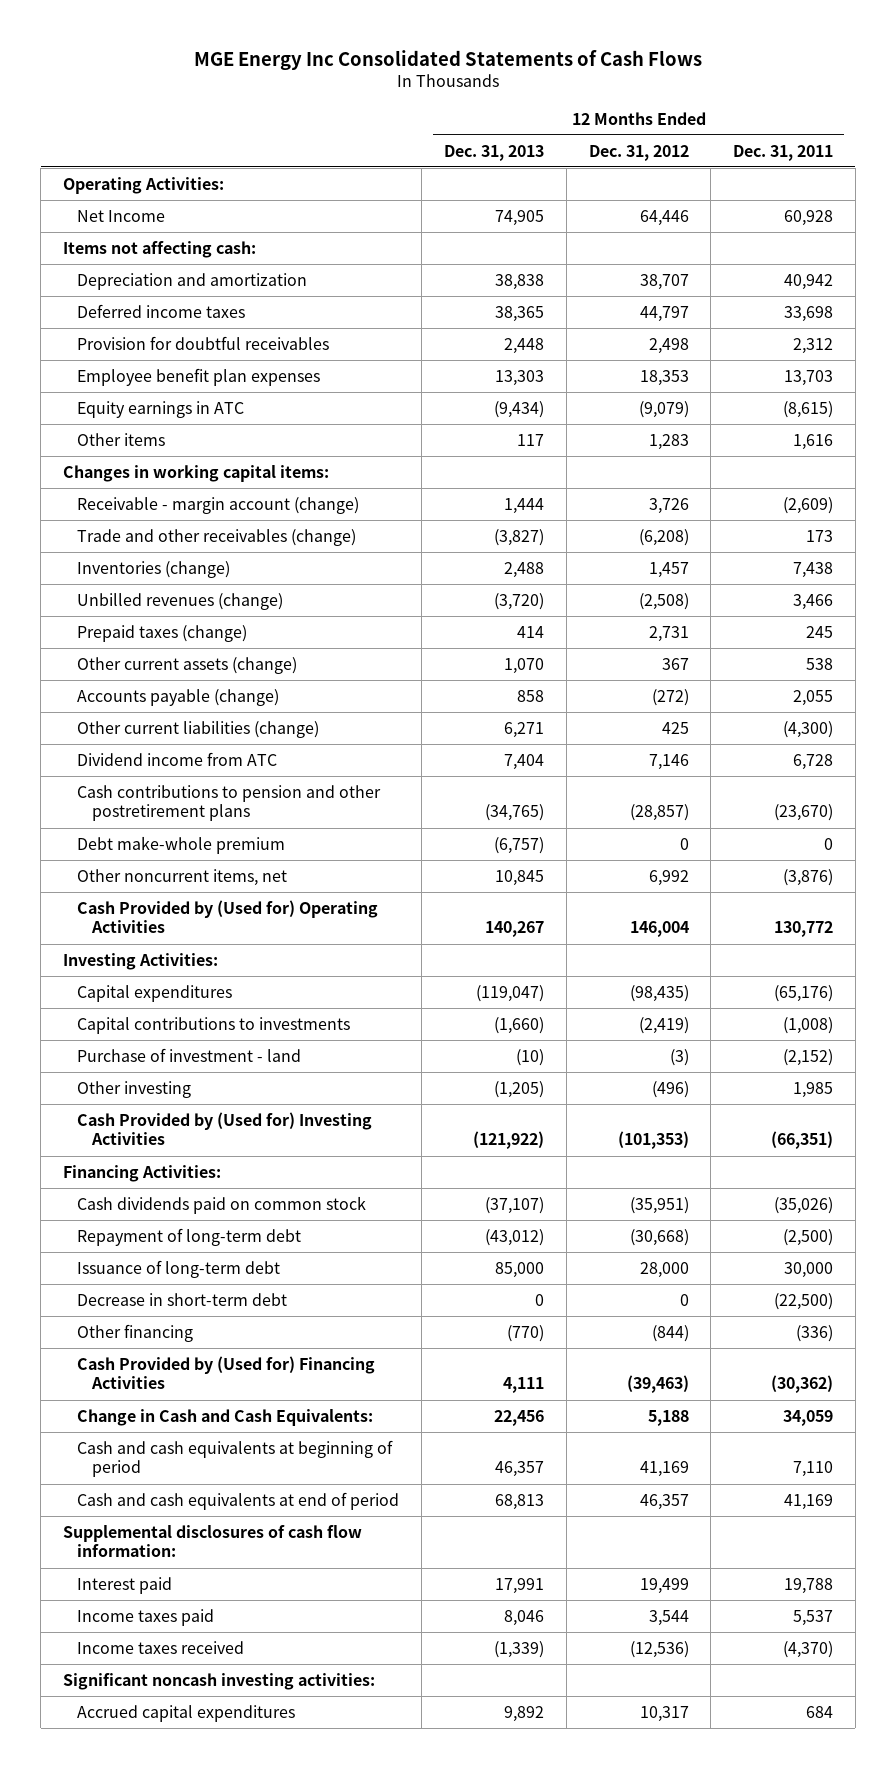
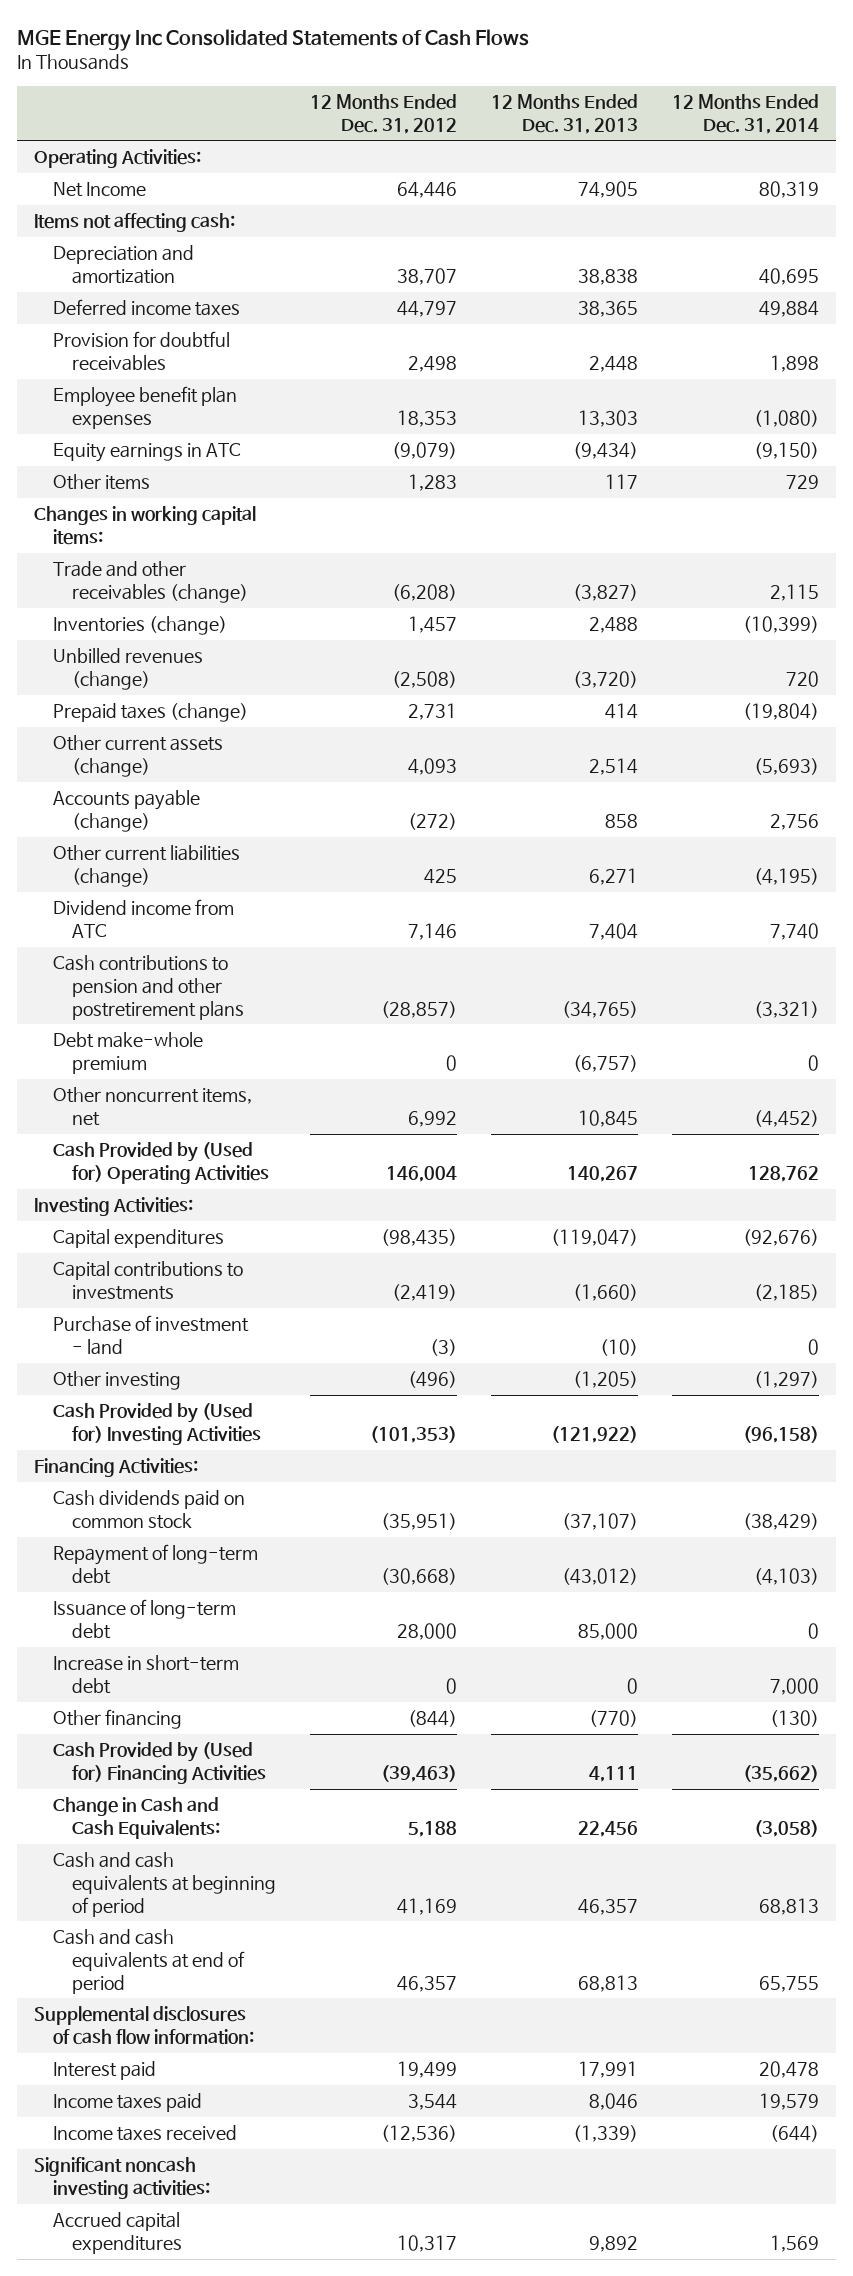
- | 12 Months Ended Dec. 31, 2013 | 12 Months Ended Dec. 31, 2012 | 12 Months Ended Dec. 31, 2011
+ | 12 Months Ended Dec. 31, 2012 | 12 Months Ended Dec. 31, 2013 | 12 Months Ended Dec. 31, 2014
- Receivable - margin account (change) | 1,444 | 3,726 | (2,609)
- Other current assets (change) | 1,070 | 367 | 538
+ Other current assets (change) | 4,093 | 2,514 | (5,693)
- Decrease in short-term debt | 0 | 0 | (22,500)
+ Increase in short-term debt | 0 | 0 | 7,000

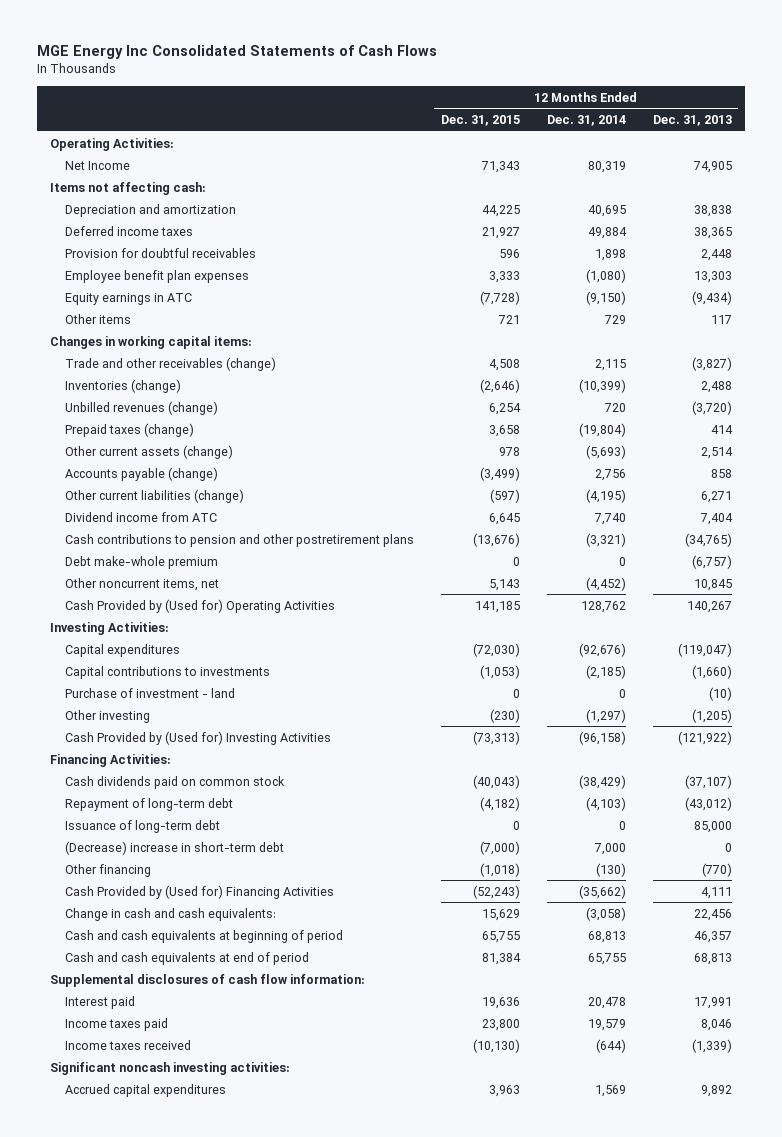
- | 12 Months Ended Dec. 31, 2012 | 12 Months Ended Dec. 31, 2013 | 12 Months Ended Dec. 31, 2014
+ | 12 Months Ended Dec. 31, 2015 | 12 Months Ended Dec. 31, 2014 | 12 Months Ended Dec. 31, 2013
- Increase in short-term debt | 0 | 0 | 7,000
+ (Decrease) increase in short-term debt | (7,000) | 7,000 | 0
- Change in Cash and Cash Equivalents: | 5,188 | 22,456 | (3,058)
+ Change in cash and cash equivalents: | 15,629 | (3,058) | 22,456

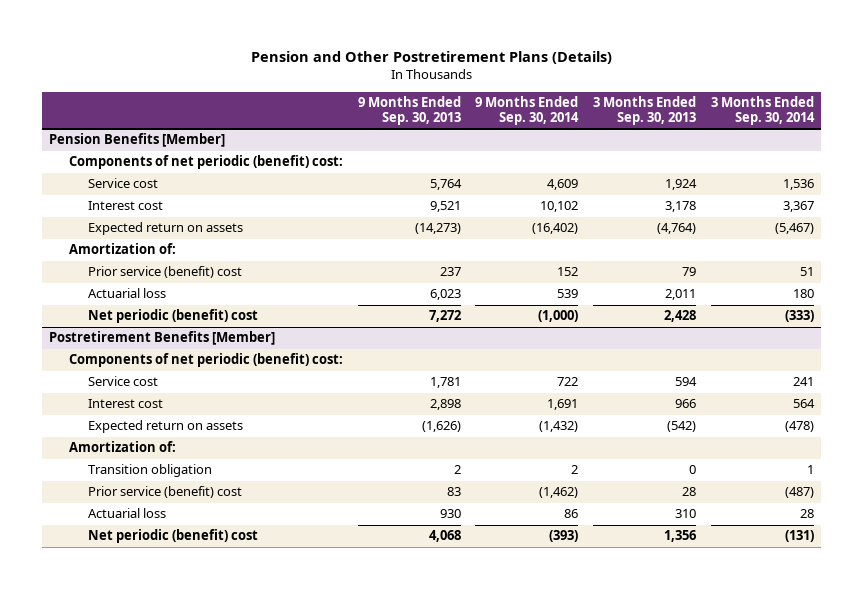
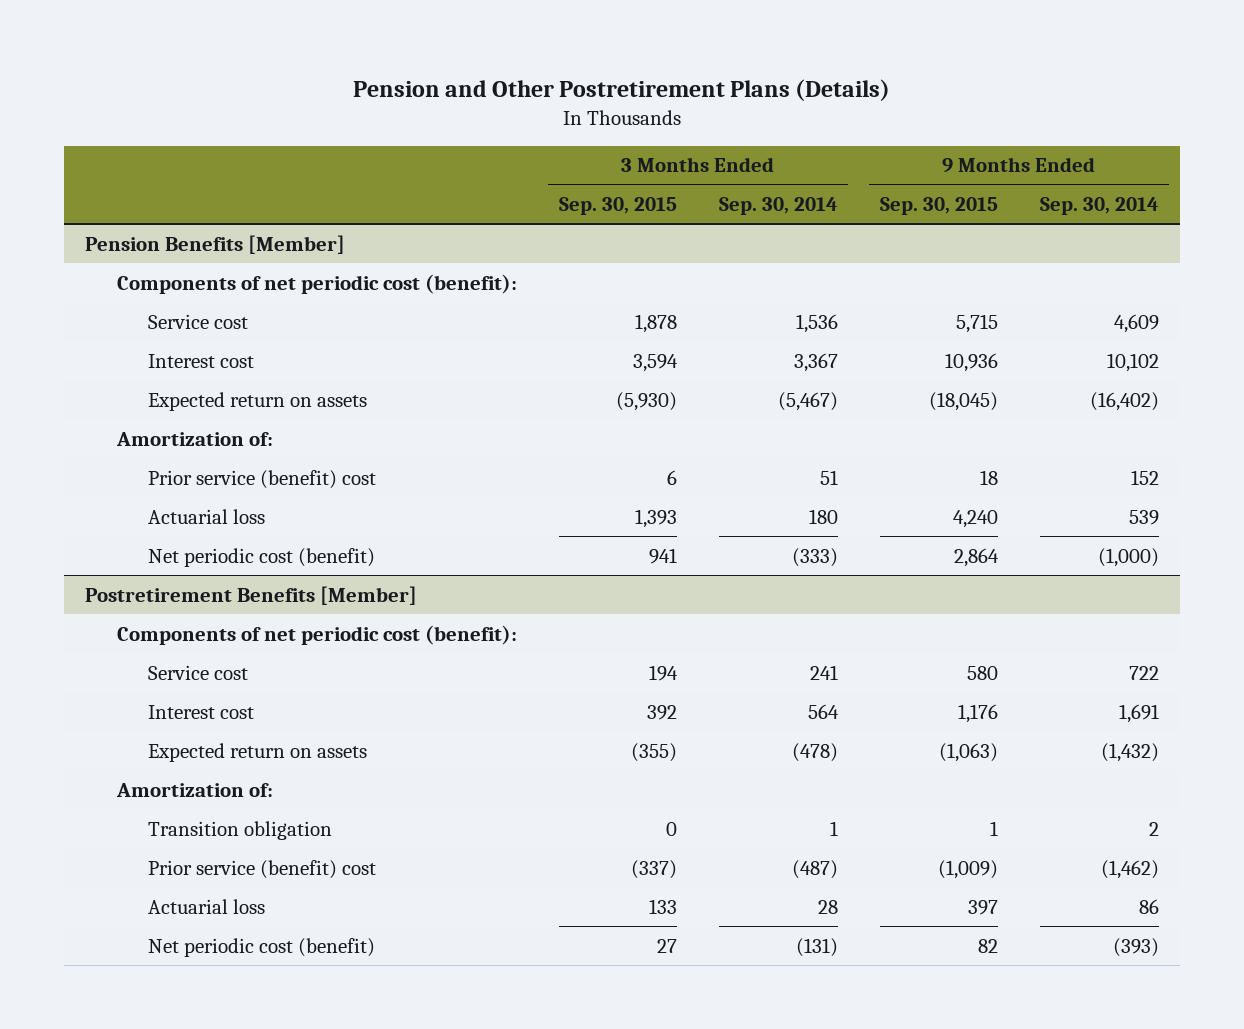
- | 9 Months Ended Sep. 30, 2013 | 9 Months Ended Sep. 30, 2014 | 3 Months Ended Sep. 30, 2013 | 3 Months Ended Sep. 30, 2014
+ | 3 Months Ended Sep. 30, 2015 | 3 Months Ended Sep. 30, 2014 | 9 Months Ended Sep. 30, 2015 | 9 Months Ended Sep. 30, 2014
@ Pension Benefits [Member]
- Components of net periodic (benefit) cost:
+ Components of net periodic cost (benefit):
- Net periodic (benefit) cost | 7,272 | (1,000) | 2,428 | (333)
+ Net periodic cost (benefit) | 941 | (333) | 2,864 | (1,000)
@ Postretirement Benefits [Member]
- Components of net periodic (benefit) cost:
+ Components of net periodic cost (benefit):
- Net periodic (benefit) cost | 4,068 | (393) | 1,356 | (131)
+ Net periodic cost (benefit) | 27 | (131) | 82 | (393)

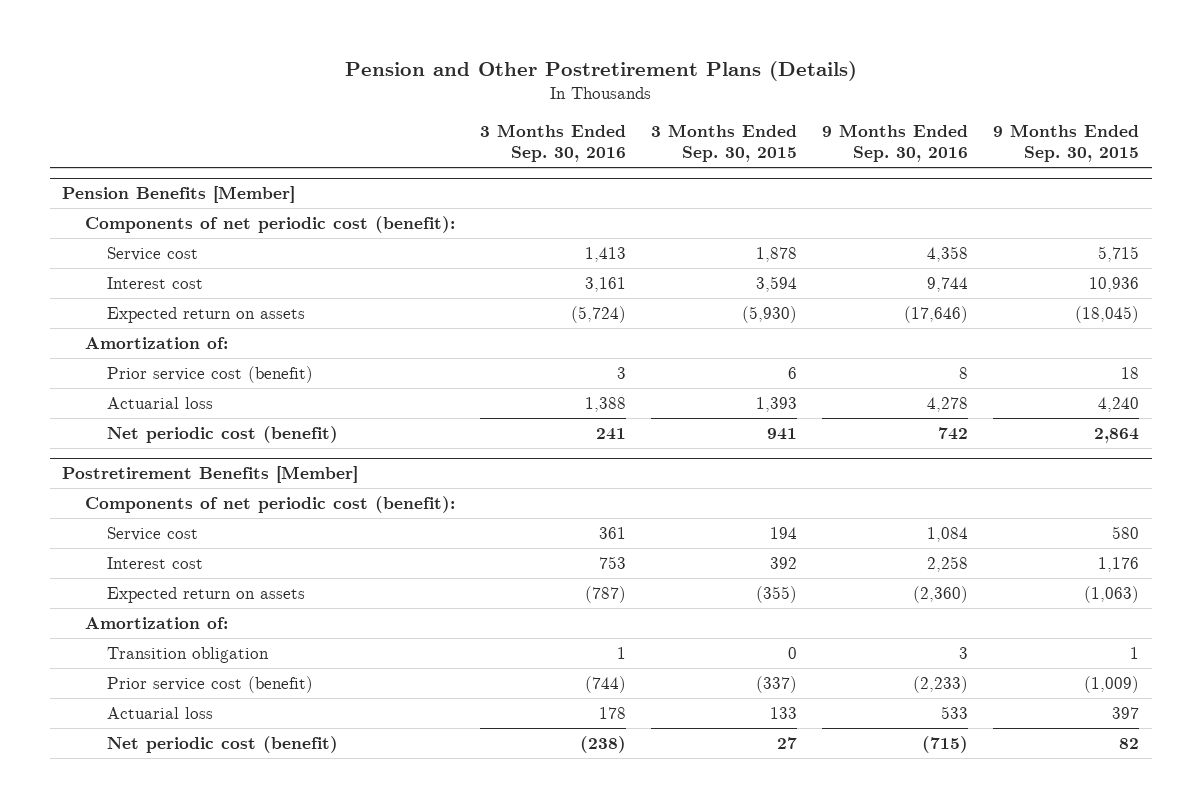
- | 3 Months Ended Sep. 30, 2015 | 3 Months Ended Sep. 30, 2014 | 9 Months Ended Sep. 30, 2015 | 9 Months Ended Sep. 30, 2014
+ | 3 Months Ended Sep. 30, 2016 | 3 Months Ended Sep. 30, 2015 | 9 Months Ended Sep. 30, 2016 | 9 Months Ended Sep. 30, 2015
@ Pension Benefits [Member]
- Prior service (benefit) cost | 6 | 51 | 18 | 152
+ Prior service cost (benefit) | 3 | 6 | 8 | 18
@ Postretirement Benefits [Member]
- Prior service (benefit) cost | (337) | (487) | (1,009) | (1,462)
+ Prior service cost (benefit) | (744) | (337) | (2,233) | (1,009)

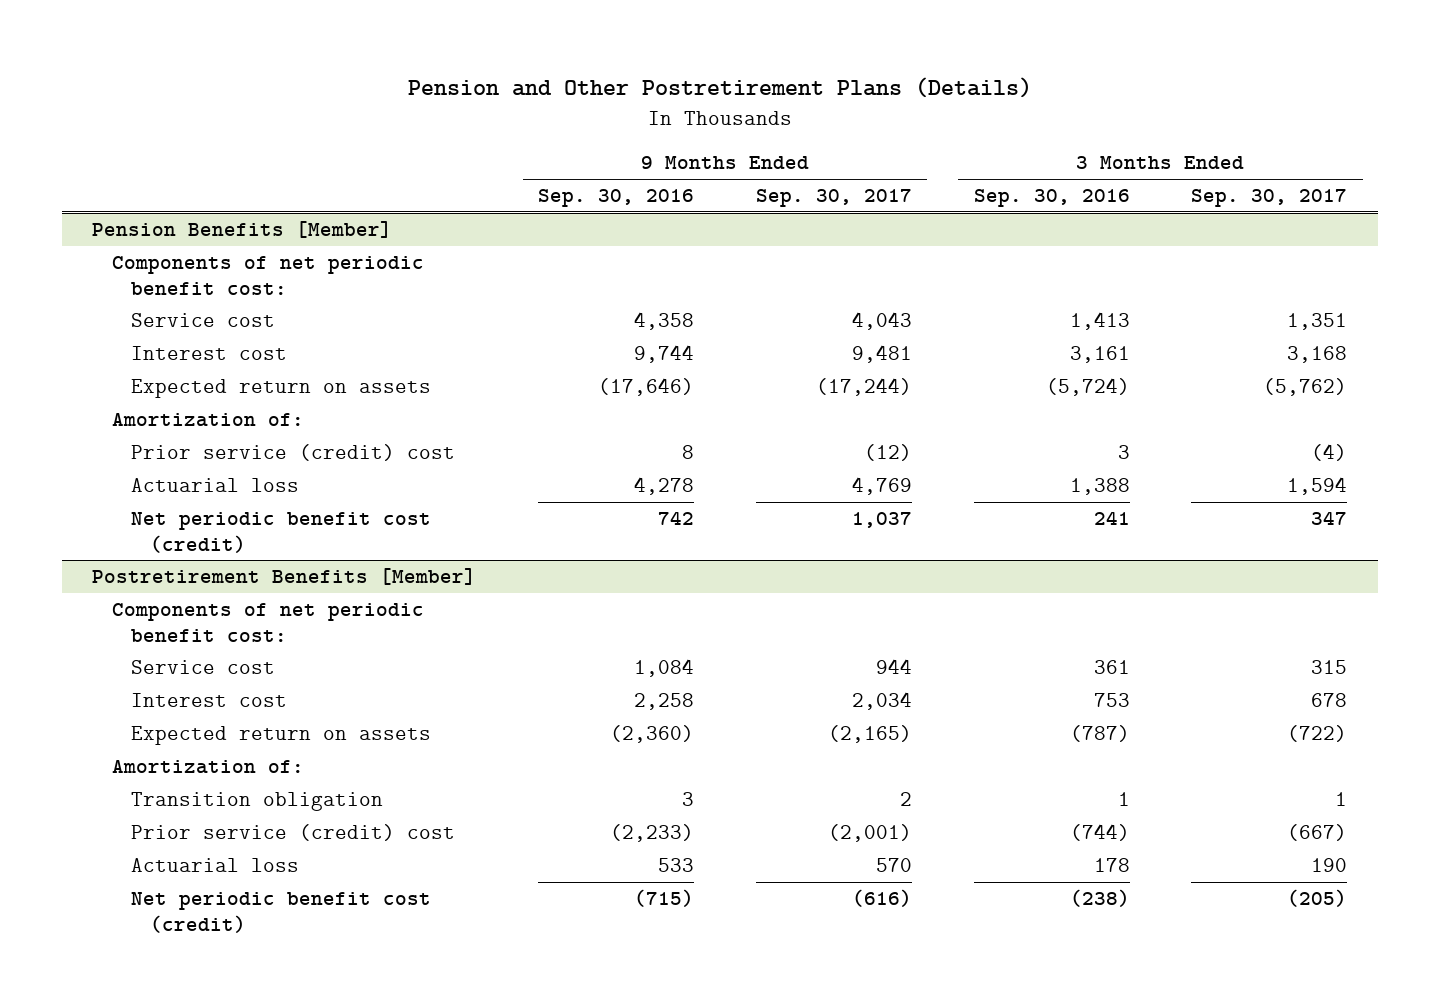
- | 3 Months Ended Sep. 30, 2016 | 3 Months Ended Sep. 30, 2015 | 9 Months Ended Sep. 30, 2016 | 9 Months Ended Sep. 30, 2015
+ | 9 Months Ended Sep. 30, 2016 | 9 Months Ended Sep. 30, 2017 | 3 Months Ended Sep. 30, 2016 | 3 Months Ended Sep. 30, 2017
@ Pension Benefits [Member]
- Components of net periodic cost (benefit):
+ Components of net periodic benefit cost:
- Prior service cost (benefit) | 3 | 6 | 8 | 18
+ Prior service (credit) cost | 8 | (12) | 3 | (4)
- Net periodic cost (benefit) | 241 | 941 | 742 | 2,864
+ Net periodic benefit cost (credit) | 742 | 1,037 | 241 | 347
@ Postretirement Benefits [Member]
- Components of net periodic cost (benefit):
+ Components of net periodic benefit cost:
- Prior service cost (benefit) | (744) | (337) | (2,233) | (1,009)
+ Prior service (credit) cost | (2,233) | (2,001) | (744) | (667)
- Net periodic cost (benefit) | (238) | 27 | (715) | 82
+ Net periodic benefit cost (credit) | (715) | (616) | (238) | (205)

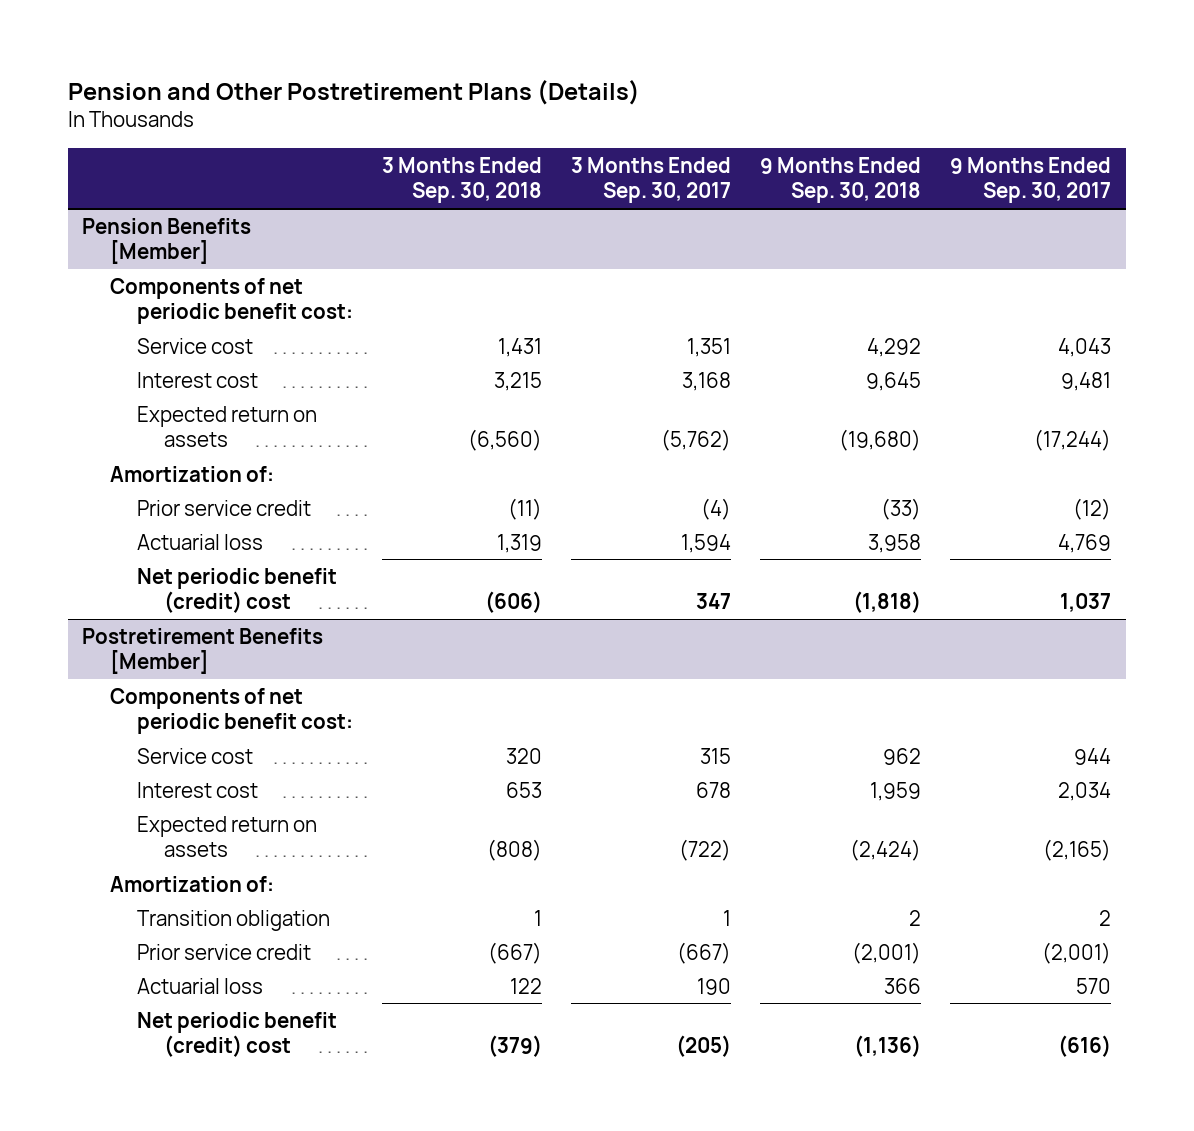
- | 9 Months Ended Sep. 30, 2016 | 9 Months Ended Sep. 30, 2017 | 3 Months Ended Sep. 30, 2016 | 3 Months Ended Sep. 30, 2017
+ | 3 Months Ended Sep. 30, 2018 | 3 Months Ended Sep. 30, 2017 | 9 Months Ended Sep. 30, 2018 | 9 Months Ended Sep. 30, 2017
@ Pension Benefits [Member]
- Prior service (credit) cost | 8 | (12) | 3 | (4)
+ Prior service credit | (11) | (4) | (33) | (12)
- Net periodic benefit cost (credit) | 742 | 1,037 | 241 | 347
+ Net periodic benefit (credit) cost | (606) | 347 | (1,818) | 1,037
@ Postretirement Benefits [Member]
- Prior service (credit) cost | (2,233) | (2,001) | (744) | (667)
+ Prior service credit | (667) | (667) | (2,001) | (2,001)
- Net periodic benefit cost (credit) | (715) | (616) | (238) | (205)
+ Net periodic benefit (credit) cost | (379) | (205) | (1,136) | (616)

